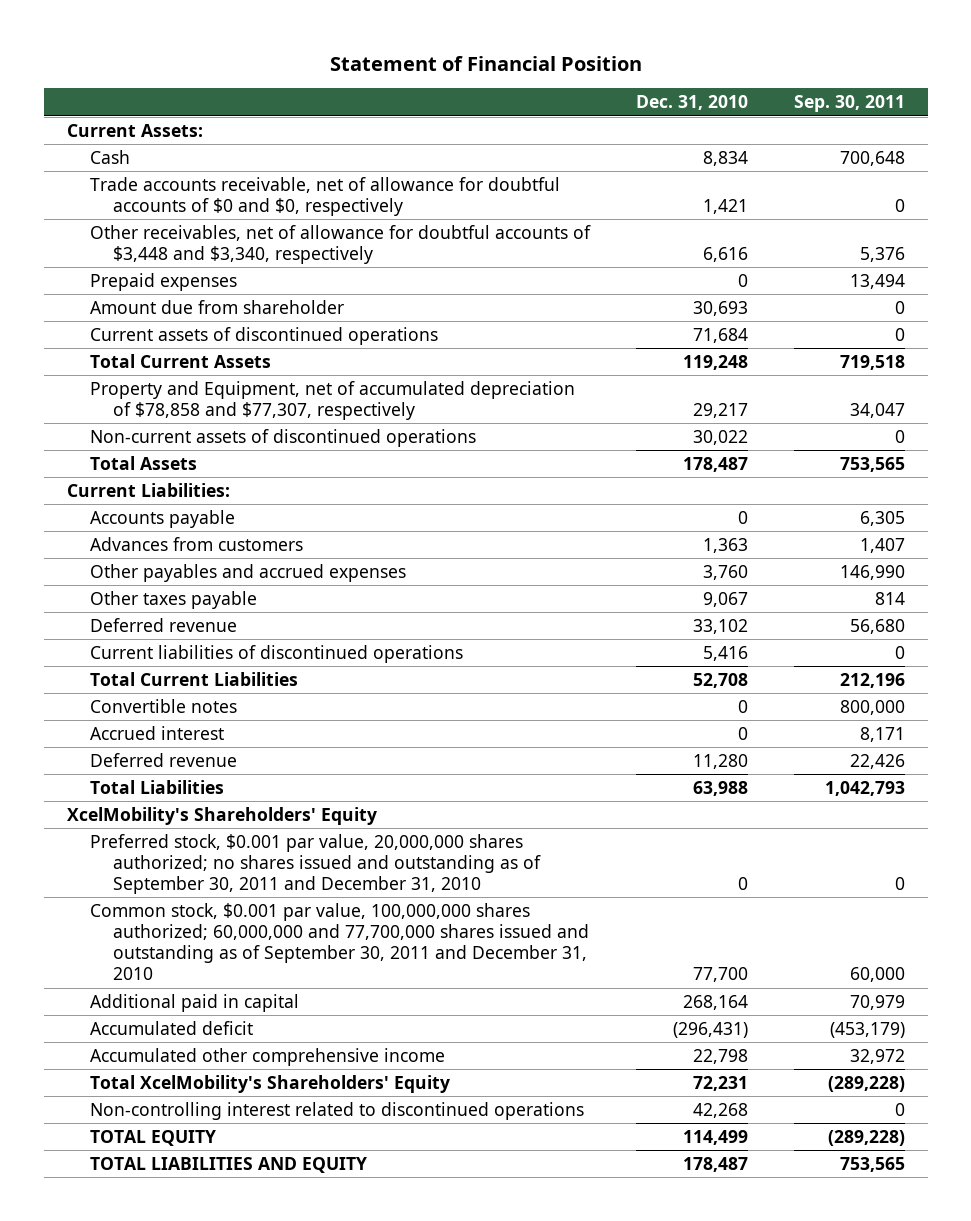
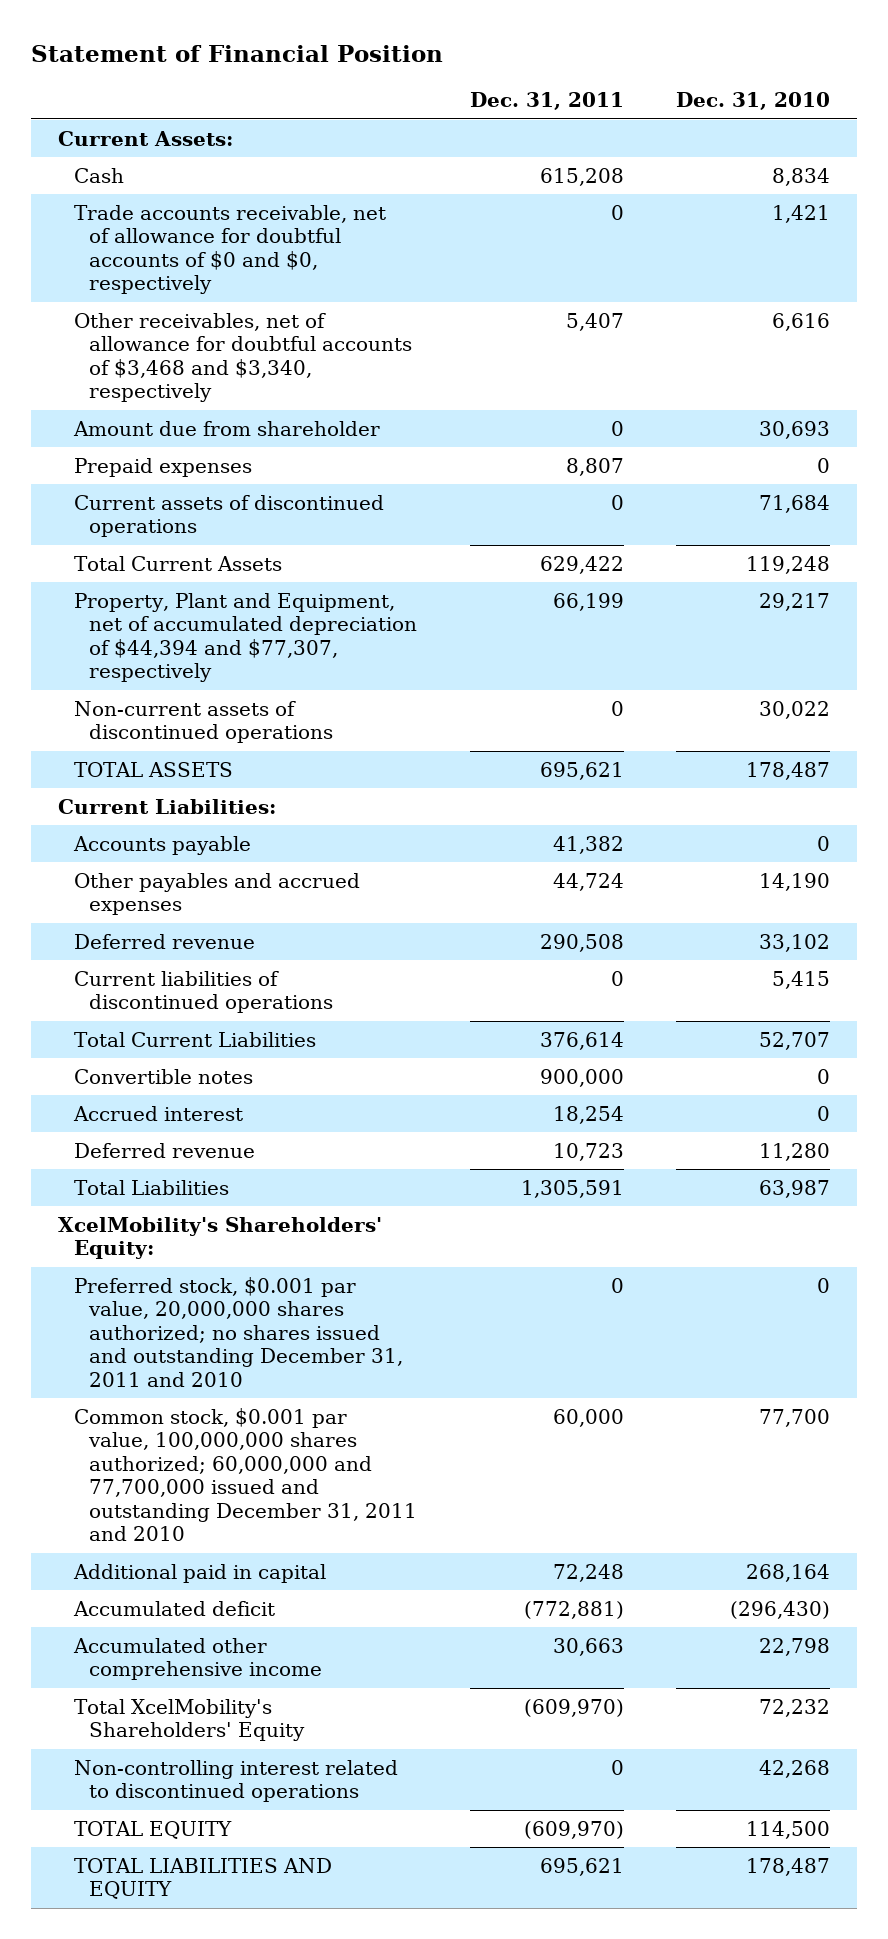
- | Dec. 31, 2010 | Sep. 30, 2011
+ | Dec. 31, 2011 | Dec. 31, 2010
- Other receivables, net of allowance for doubtful accounts of $3,448 and $3,340, respectively | 6,616 | 5,376
+ Other receivables, net of allowance for doubtful accounts of $3,468 and $3,340, respectively | 5,407 | 6,616
moved down: Prepaid expenses | 8,807 | 0
- Property and Equipment, net of accumulated depreciation of $78,858 and $77,307, respectively | 29,217 | 34,047
+ Property, Plant and Equipment, net of accumulated depreciation of $44,394 and $77,307, respectively | 66,199 | 29,217
- Total Assets | 178,487 | 753,565
+ TOTAL ASSETS | 695,621 | 178,487
- Advances from customers | 1,363 | 1,407
- Other payables and accrued expenses | 3,760 | 146,990
- Other taxes payable | 9,067 | 814
+ Other payables and accrued expenses | 44,724 | 14,190
- Current liabilities of discontinued operations | 5,416 | 0
- Total Current Liabilities | 52,708 | 212,196
+ Current liabilities of discontinued operations | 0 | 5,415
+ Total Current Liabilities | 376,614 | 52,707
- Total Liabilities | 63,988 | 1,042,793
- XcelMobility's Shareholders' Equity
- Preferred stock, $0.001 par value, 20,000,000 shares authorized; no shares issued and outstanding as of September 30, 2011 and December 31, 2010 | 0 | 0
- Common stock, $0.001 par value, 100,000,000 shares authorized; 60,000,000 and 77,700,000 shares issued and outstanding as of September 30, 2011 and December 31, 2010 | 77,700 | 60,000
+ Total Liabilities | 1,305,591 | 63,987
+ XcelMobility's Shareholders' Equity:
+ Preferred stock, $0.001 par value, 20,000,000 shares authorized; no shares issued and outstanding December 31, 2011 and 2010 | 0 | 0
+ Common stock, $0.001 par value, 100,000,000 shares authorized; 60,000,000 and 77,700,000 issued and outstanding December 31, 2011 and 2010 | 60,000 | 77,700
- Accumulated deficit | (296,431) | (453,179)
+ Accumulated deficit | (772,881) | (296,430)
- Total XcelMobility's Shareholders' Equity | 72,231 | (289,228)
+ Total XcelMobility's Shareholders' Equity | (609,970) | 72,232
- TOTAL EQUITY | 114,499 | (289,228)
+ TOTAL EQUITY | (609,970) | 114,500

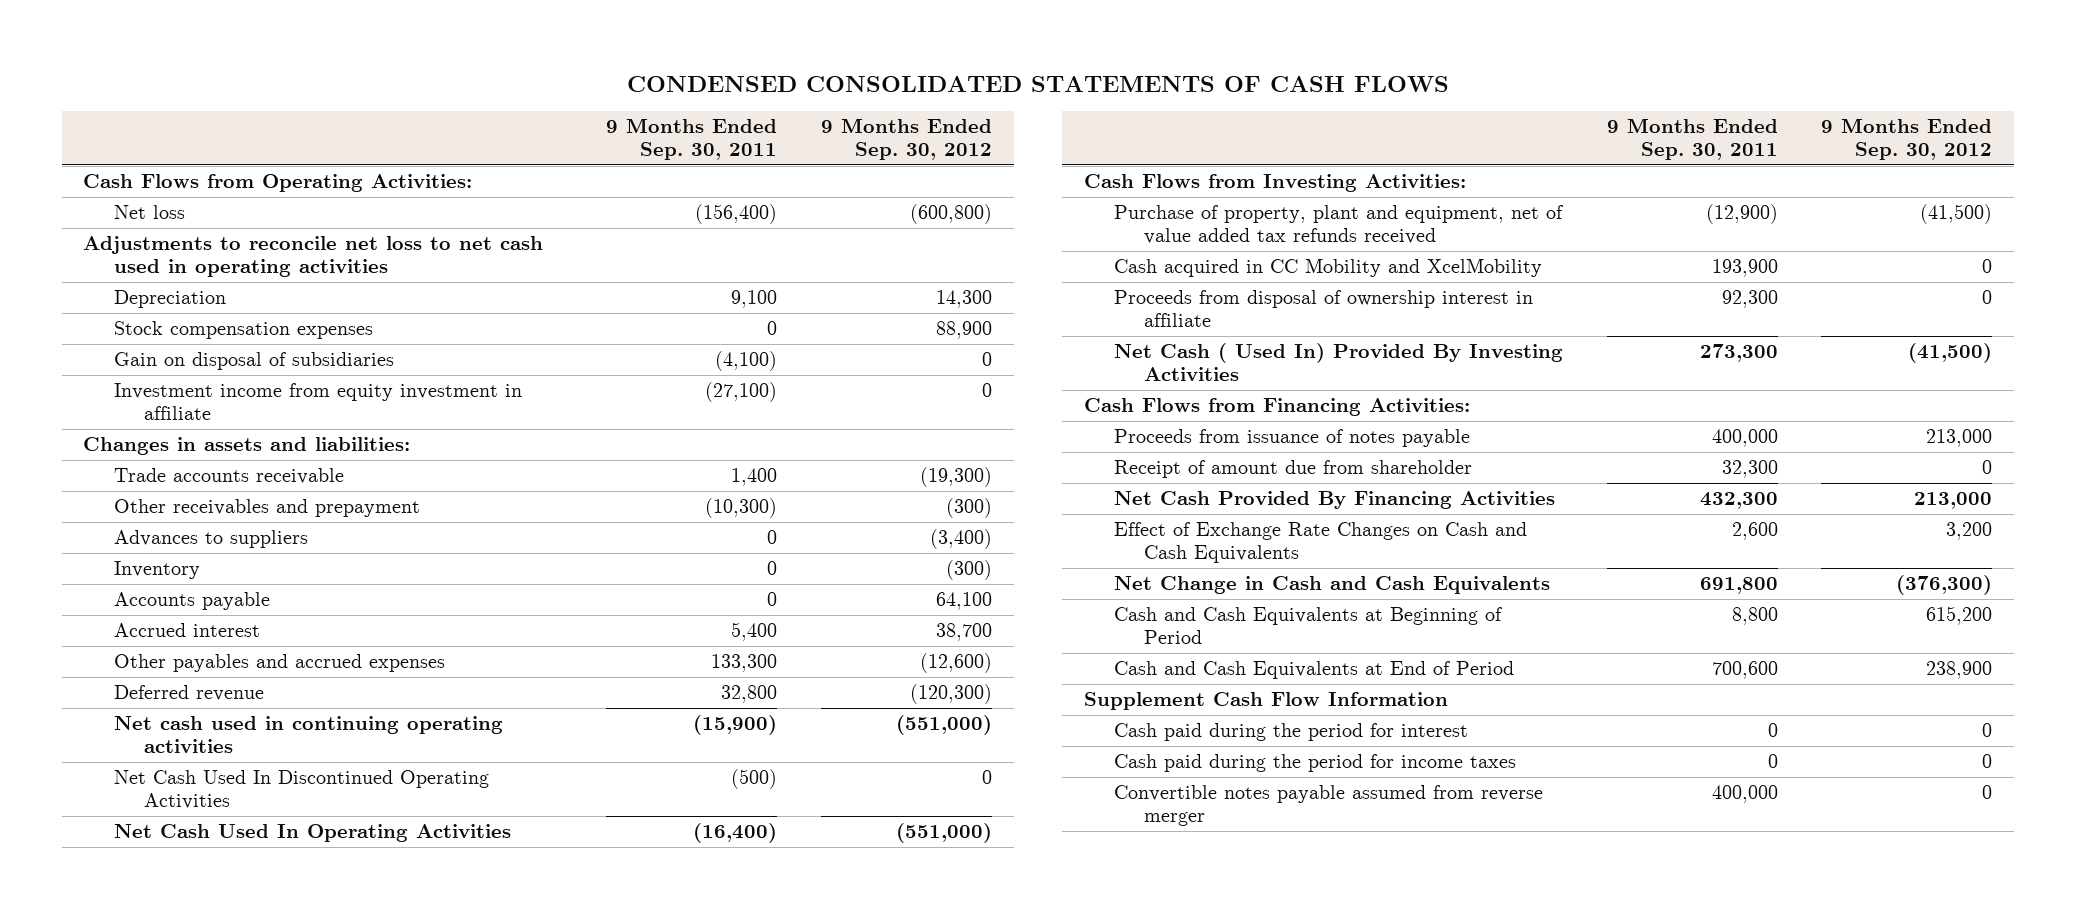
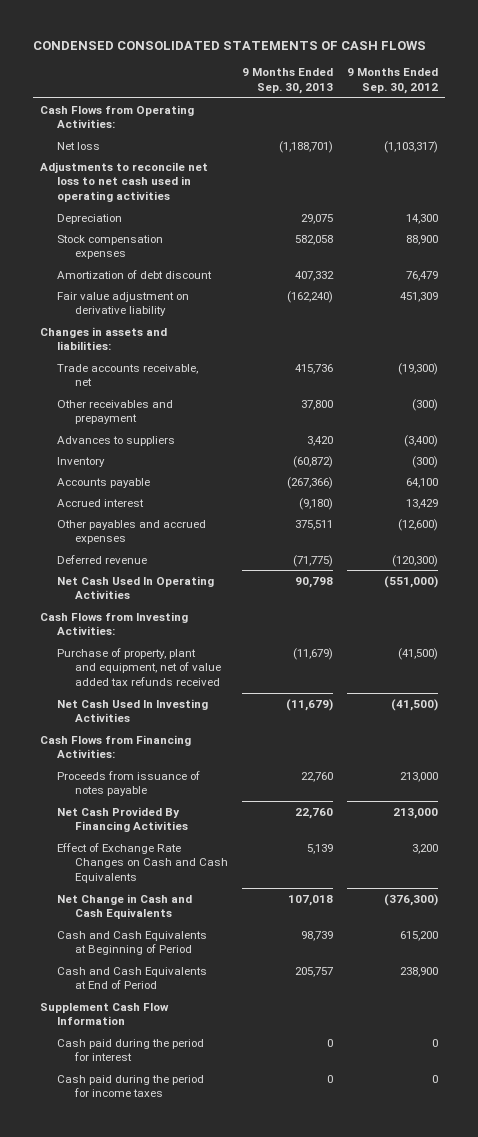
- | 9 Months Ended Sep. 30, 2011 | 9 Months Ended Sep. 30, 2012
+ | 9 Months Ended Sep. 30, 2013 | 9 Months Ended Sep. 30, 2012
- Net loss | (156,400) | (600,800)
+ Net loss | (1,188,701) | (1,103,317)
- Gain on disposal of subsidiaries | (4,100) | 0
- Investment income from equity investment in affiliate | (27,100) | 0
+ Amortization of debt discount | 407,332 | 76,479
+ Fair value adjustment on derivative liability | (162,240) | 451,309
- Trade accounts receivable | 1,400 | (19,300)
+ Trade accounts receivable, net | 415,736 | (19,300)
- Accrued interest | 5,400 | 38,700
+ Accrued interest | (9,180) | 13,429
- Net cash used in continuing operating activities | (15,900) | (551,000)
- Net Cash Used In Discontinued Operating Activities | (500) | 0
- Cash acquired in CC Mobility and XcelMobility | 193,900 | 0
- Proceeds from disposal of ownership interest in affiliate | 92,300 | 0
- Net Cash ( Used In) Provided By Investing Activities | 273,300 | (41,500)
+ Net Cash Used In Investing Activities | (11,679) | (41,500)
- Receipt of amount due from shareholder | 32,300 | 0
- Convertible notes payable assumed from reverse merger | 400,000 | 0

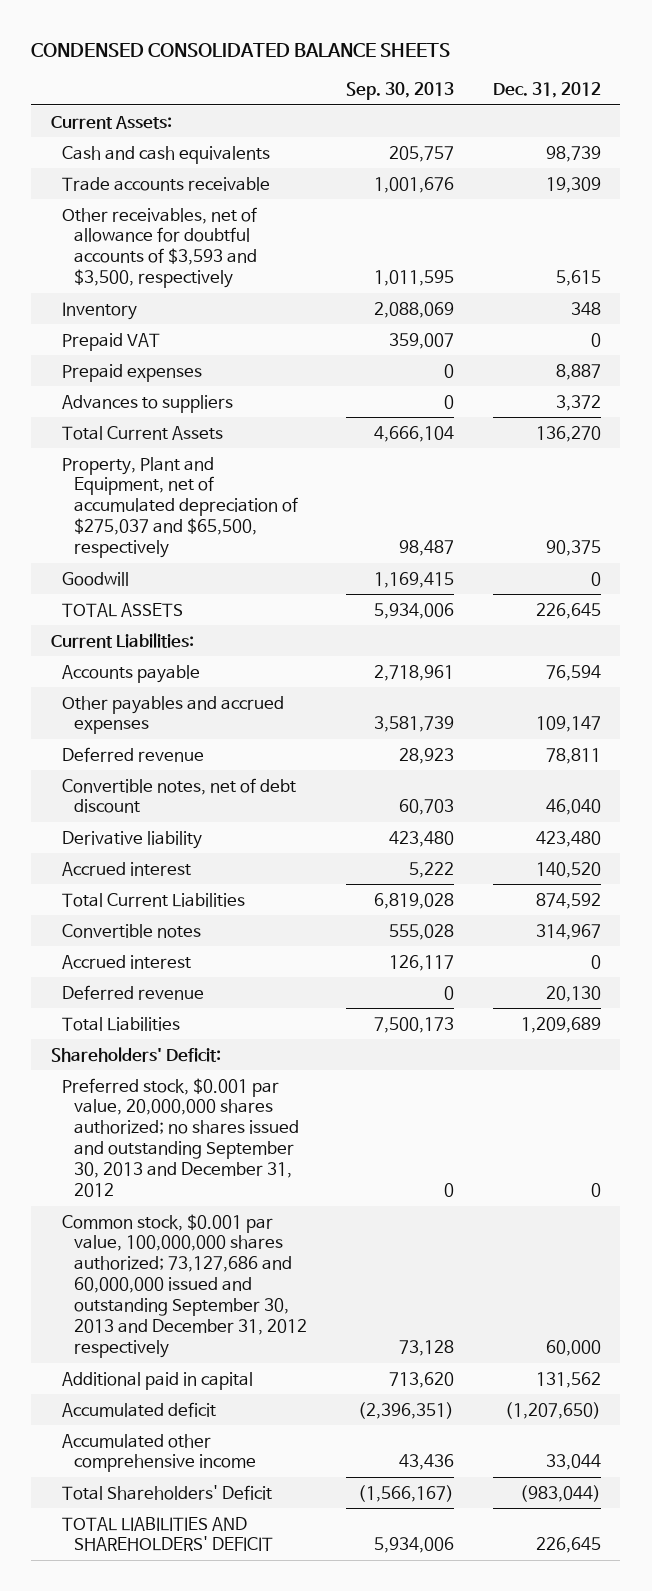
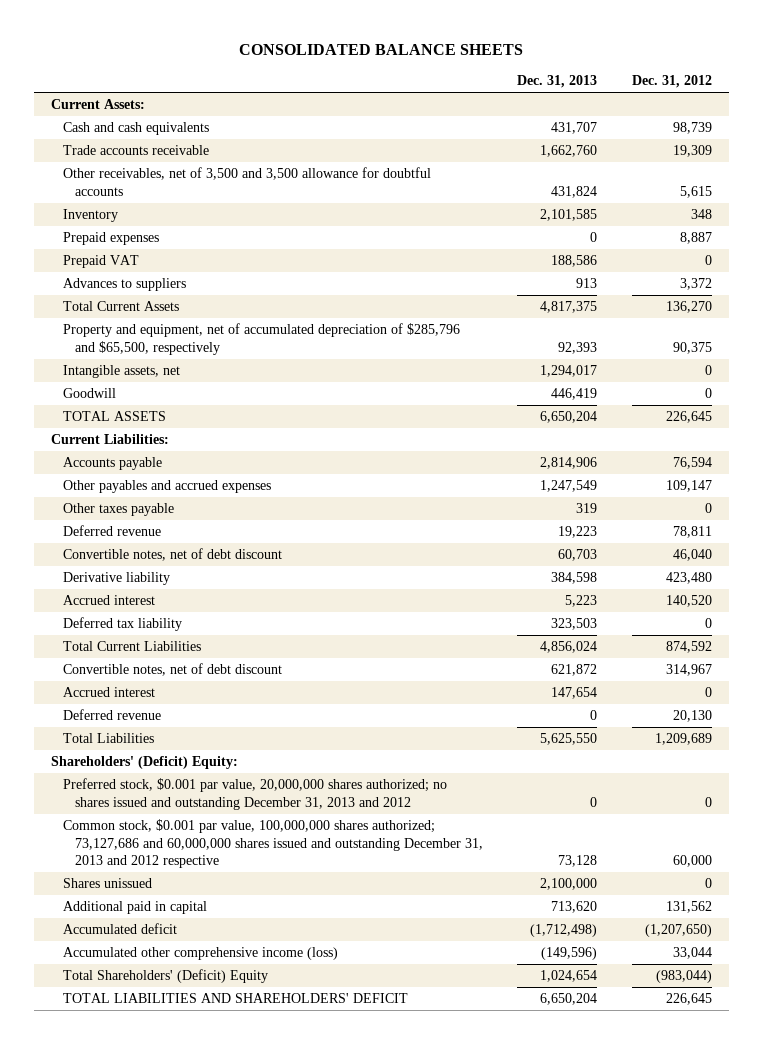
- CONDENSED CONSOLIDATED BALANCE SHEETS
+ CONSOLIDATED BALANCE SHEETS
- | Sep. 30, 2013 | Dec. 31, 2012
+ | Dec. 31, 2013 | Dec. 31, 2012
- Other receivables, net of allowance for doubtful accounts of $3,593 and $3,500, respectively | 1,011,595 | 5,615
+ Other receivables, net of 3,500 and 3,500 allowance for doubtful accounts | 431,824 | 5,615
moved down: Prepaid VAT | 188,586 | 0
- Property, Plant and Equipment, net of accumulated depreciation of $275,037 and $65,500, respectively | 98,487 | 90,375
+ Property and equipment, net of accumulated depreciation of $285,796 and $65,500, respectively | 92,393 | 90,375
+ Intangible assets, net | 1,294,017 | 0
+ Other taxes payable | 319 | 0
+ Deferred tax liability | 323,503 | 0
- Convertible notes | 555,028 | 314,967
+ Convertible notes, net of debt discount | 621,872 | 314,967
- Shareholders' Deficit:
- Preferred stock, $0.001 par value, 20,000,000 shares authorized; no shares issued and outstanding September 30, 2013 and December 31, 2012 | 0 | 0
- Common stock, $0.001 par value, 100,000,000 shares authorized; 73,127,686 and 60,000,000 issued and outstanding September 30, 2013 and December 31, 2012 respectively | 73,128 | 60,000
+ Shareholders' (Deficit) Equity:
+ Preferred stock, $0.001 par value, 20,000,000 shares authorized; no shares issued and outstanding December 31, 2013 and 2012 | 0 | 0
+ Common stock, $0.001 par value, 100,000,000 shares authorized; 73,127,686 and 60,000,000 shares issued and outstanding December 31, 2013 and 2012 respective | 73,128 | 60,000
+ Shares unissued | 2,100,000 | 0
- Accumulated other comprehensive income | 43,436 | 33,044
- Total Shareholders' Deficit | (1,566,167) | (983,044)
+ Accumulated other comprehensive income (loss) | (149,596) | 33,044
+ Total Shareholders' (Deficit) Equity | 1,024,654 | (983,044)

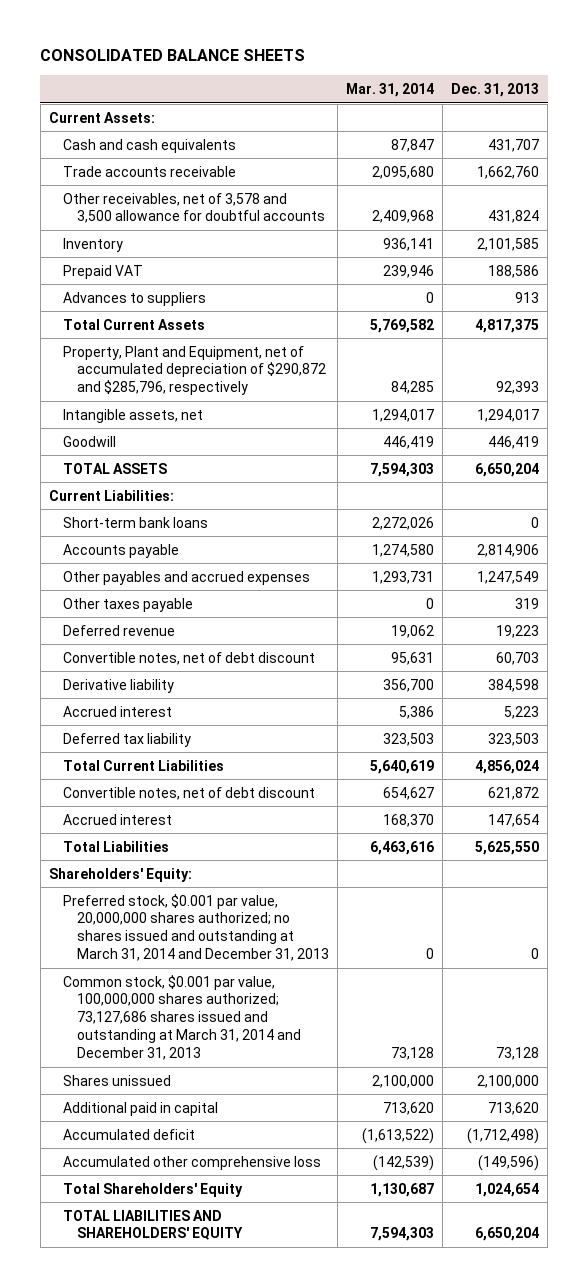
- | Dec. 31, 2013 | Dec. 31, 2012
+ | Mar. 31, 2014 | Dec. 31, 2013
- Other receivables, net of 3,500 and 3,500 allowance for doubtful accounts | 431,824 | 5,615
+ Other receivables, net of 3,578 and 3,500 allowance for doubtful accounts | 2,409,968 | 431,824
- Prepaid expenses | 0 | 8,887
- Property and equipment, net of accumulated depreciation of $285,796 and $65,500, respectively | 92,393 | 90,375
+ Property, Plant and Equipment, net of accumulated depreciation of $290,872 and $285,796, respectively | 84,285 | 92,393
+ Short-term bank loans | 2,272,026 | 0
- Deferred revenue | 0 | 20,130
- Shareholders' (Deficit) Equity:
- Preferred stock, $0.001 par value, 20,000,000 shares authorized; no shares issued and outstanding December 31, 2013 and 2012 | 0 | 0
- Common stock, $0.001 par value, 100,000,000 shares authorized; 73,127,686 and 60,000,000 shares issued and outstanding December 31, 2013 and 2012 respective | 73,128 | 60,000
+ Shareholders' Equity:
+ Preferred stock, $0.001 par value, 20,000,000 shares authorized; no shares issued and outstanding at March 31, 2014 and December 31, 2013 | 0 | 0
+ Common stock, $0.001 par value, 100,000,000 shares authorized; 73,127,686 shares issued and outstanding at March 31, 2014 and December 31, 2013 | 73,128 | 73,128
- Accumulated other comprehensive income (loss) | (149,596) | 33,044
- Total Shareholders' (Deficit) Equity | 1,024,654 | (983,044)
- TOTAL LIABILITIES AND SHAREHOLDERS' DEFICIT | 6,650,204 | 226,645
+ Accumulated other comprehensive loss | (142,539) | (149,596)
+ Total Shareholders' Equity | 1,130,687 | 1,024,654
+ TOTAL LIABILITIES AND SHAREHOLDERS' EQUITY | 7,594,303 | 6,650,204

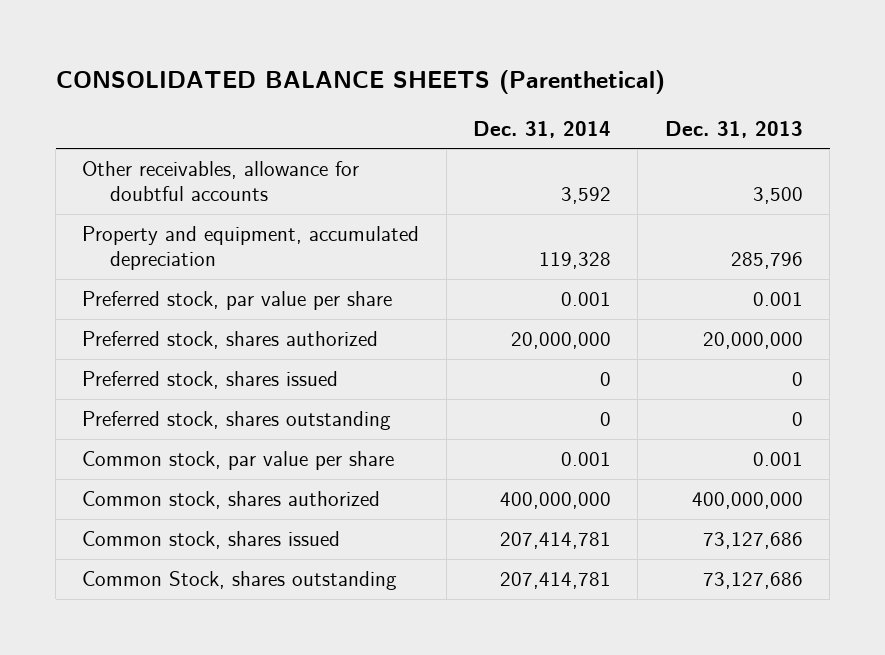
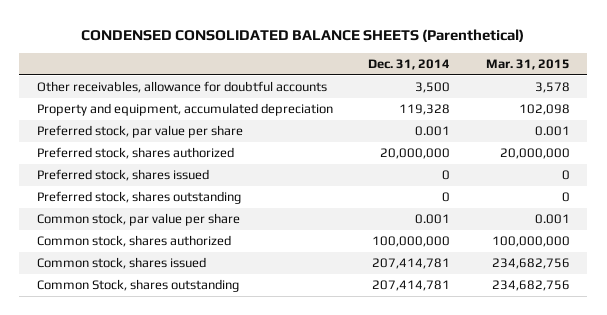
- CONSOLIDATED BALANCE SHEETS (Parenthetical)
+ CONDENSED CONSOLIDATED BALANCE SHEETS (Parenthetical)
- | Dec. 31, 2014 | Dec. 31, 2013
+ | Dec. 31, 2014 | Mar. 31, 2015
- Other receivables, allowance for doubtful accounts | 3,592 | 3,500
+ Other receivables, allowance for doubtful accounts | 3,500 | 3,578
- Common stock, shares authorized | 400,000,000 | 400,000,000
+ Common stock, shares authorized | 100,000,000 | 100,000,000

